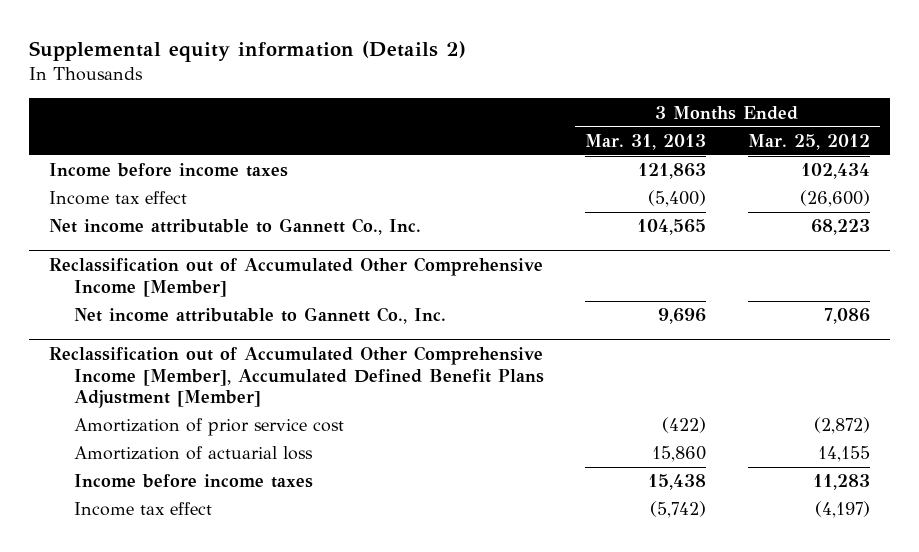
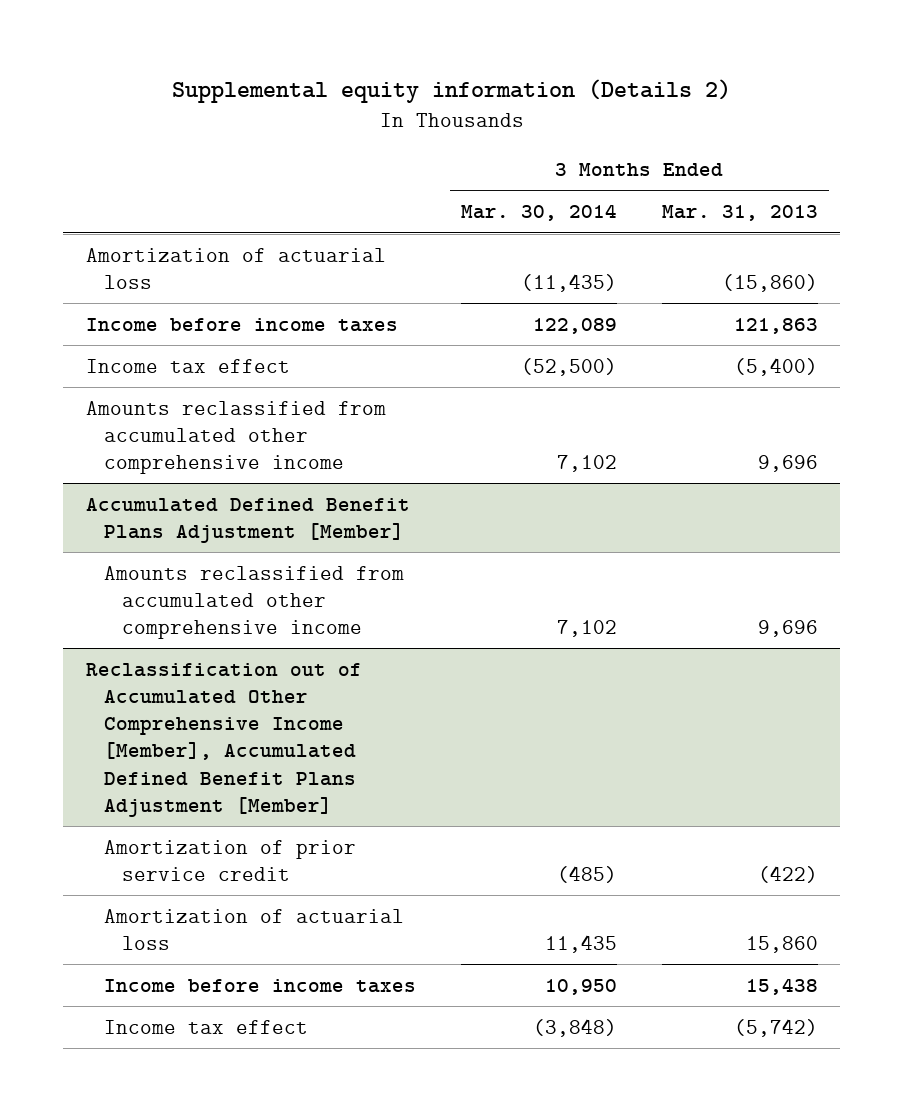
- | 3 Months Ended Mar. 31, 2013 | 3 Months Ended Mar. 25, 2012
+ | 3 Months Ended Mar. 30, 2014 | 3 Months Ended Mar. 31, 2013
+ Amortization of actuarial loss | (11,435) | (15,860)
- Net income attributable to Gannett Co., Inc. | 104,565 | 68,223
- Reclassification out of Accumulated Other Comprehensive Income [Member]
- Net income attributable to Gannett Co., Inc. | 9,696 | 7,086
+ Amounts reclassified from accumulated other comprehensive income | 7,102 | 9,696
+ Accumulated Defined Benefit Plans Adjustment [Member]
+ Amounts reclassified from accumulated other comprehensive income | 7,102 | 9,696
@ Reclassification out of Accumulated Other Comprehensive Income [Member], Accumulated Defined Benefit Plans Adjustment [Member]
- Amortization of prior service cost | (422) | (2,872)
+ Amortization of prior service credit | (485) | (422)

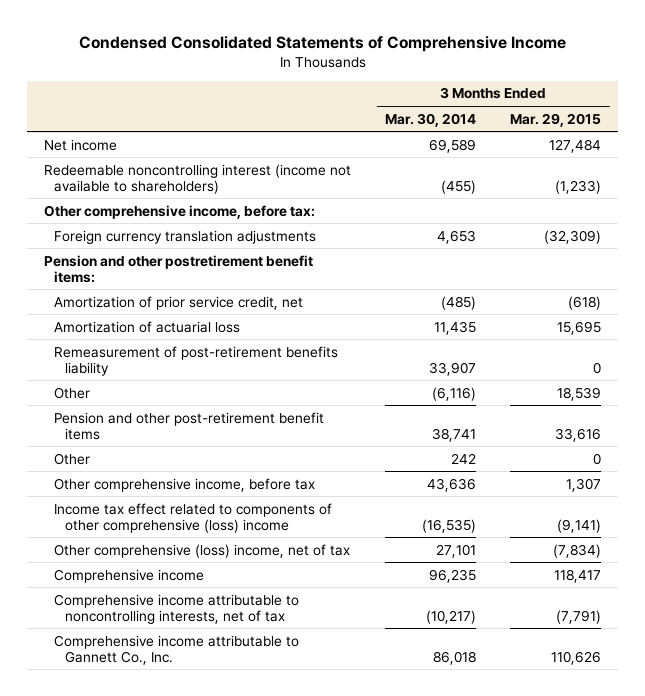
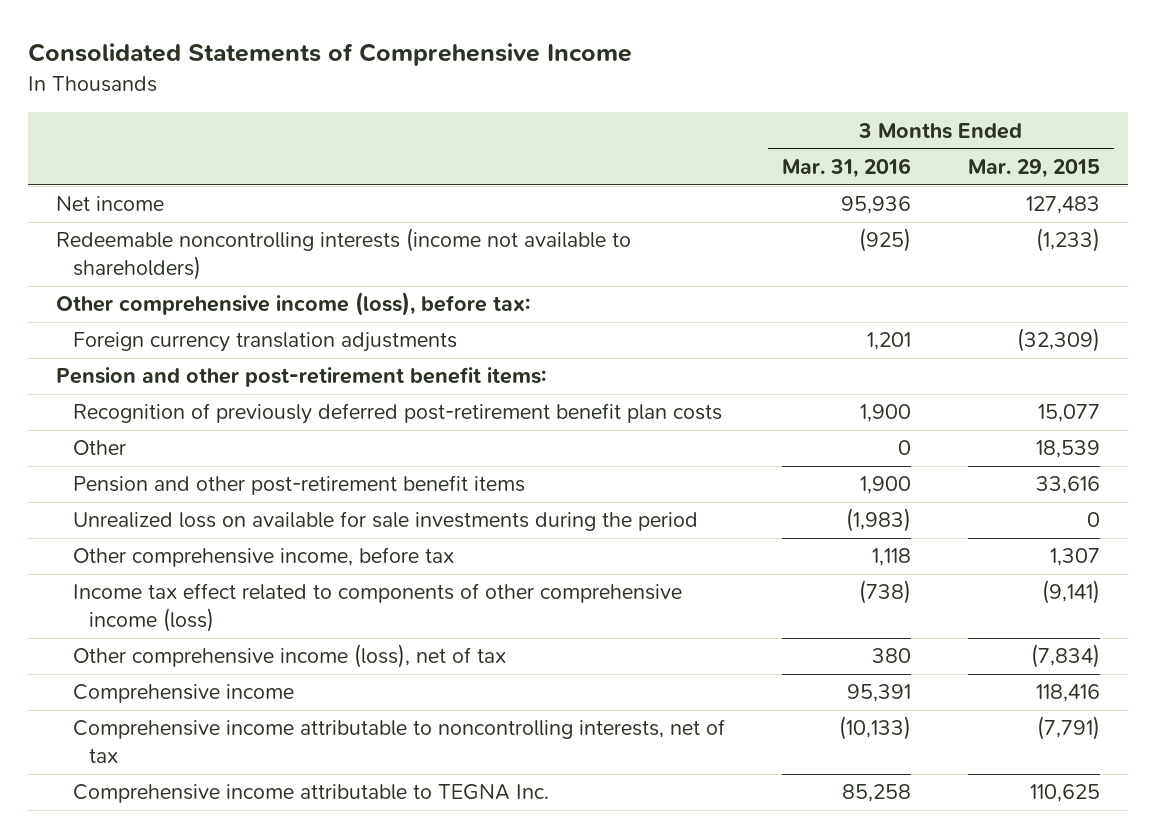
- Condensed Consolidated Statements of Comprehensive Income
+ Consolidated Statements of Comprehensive Income
- | 3 Months Ended Mar. 30, 2014 | 3 Months Ended Mar. 29, 2015
+ | 3 Months Ended Mar. 31, 2016 | 3 Months Ended Mar. 29, 2015
- Net income | 69,589 | 127,484
- Redeemable noncontrolling interest (income not available to shareholders) | (455) | (1,233)
- Other comprehensive income, before tax:
+ Net income | 95,936 | 127,483
+ Redeemable noncontrolling interests (income not available to shareholders) | (925) | (1,233)
+ Other comprehensive income (loss), before tax:
- Pension and other postretirement benefit items:
- Amortization of prior service credit, net | (485) | (618)
- Amortization of actuarial loss | 11,435 | 15,695
- Remeasurement of post-retirement benefits liability | 33,907 | 0
+ Pension and other post-retirement benefit items:
+ Recognition of previously deferred post-retirement benefit plan costs | 1,900 | 15,077
- Other | 242 | 0
+ Unrealized loss on available for sale investments during the period | (1,983) | 0
- Income tax effect related to components of other comprehensive (loss) income | (16,535) | (9,141)
- Other comprehensive (loss) income, net of tax | 27,101 | (7,834)
- Comprehensive income | 96,235 | 118,417
+ Income tax effect related to components of other comprehensive income (loss) | (738) | (9,141)
+ Other comprehensive income (loss), net of tax | 380 | (7,834)
+ Comprehensive income | 95,391 | 118,416
- Comprehensive income attributable to Gannett Co., Inc. | 86,018 | 110,626
+ Comprehensive income attributable to TEGNA Inc. | 85,258 | 110,625

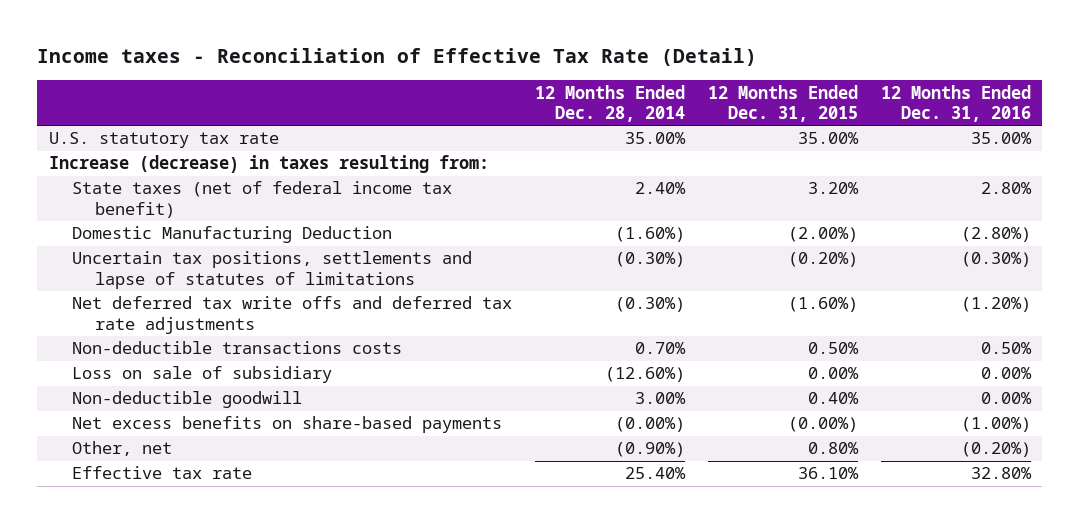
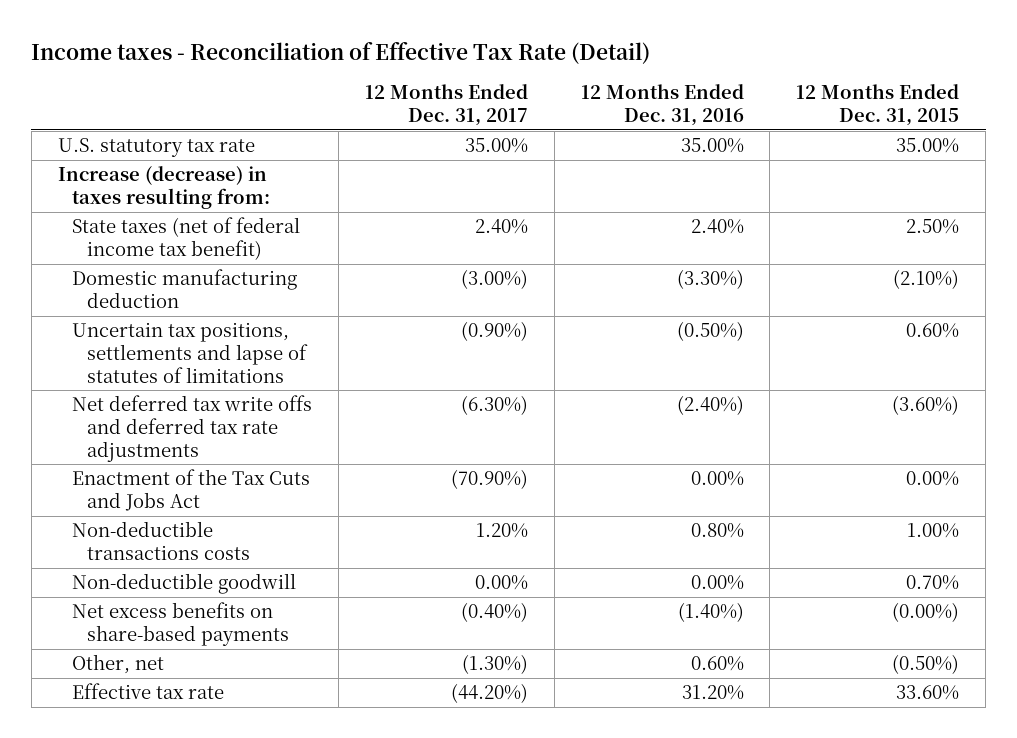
- | 12 Months Ended Dec. 28, 2014 | 12 Months Ended Dec. 31, 2015 | 12 Months Ended Dec. 31, 2016
+ | 12 Months Ended Dec. 31, 2017 | 12 Months Ended Dec. 31, 2016 | 12 Months Ended Dec. 31, 2015
- State taxes (net of federal income tax benefit) | 2.40% | 3.20% | 2.80%
- Domestic Manufacturing Deduction | (1.60%) | (2.00%) | (2.80%)
- Uncertain tax positions, settlements and lapse of statutes of limitations | (0.30%) | (0.20%) | (0.30%)
- Net deferred tax write offs and deferred tax rate adjustments | (0.30%) | (1.60%) | (1.20%)
- Non-deductible transactions costs | 0.70% | 0.50% | 0.50%
- Loss on sale of subsidiary | (12.60%) | 0.00% | 0.00%
- Non-deductible goodwill | 3.00% | 0.40% | 0.00%
- Net excess benefits on share-based payments | (0.00%) | (0.00%) | (1.00%)
- Other, net | (0.90%) | 0.80% | (0.20%)
- Effective tax rate | 25.40% | 36.10% | 32.80%
+ State taxes (net of federal income tax benefit) | 2.40% | 2.40% | 2.50%
+ Domestic manufacturing deduction | (3.00%) | (3.30%) | (2.10%)
+ Uncertain tax positions, settlements and lapse of statutes of limitations | (0.90%) | (0.50%) | 0.60%
+ Net deferred tax write offs and deferred tax rate adjustments | (6.30%) | (2.40%) | (3.60%)
+ Enactment of the Tax Cuts and Jobs Act | (70.90%) | 0.00% | 0.00%
+ Non-deductible transactions costs | 1.20% | 0.80% | 1.00%
+ Non-deductible goodwill | 0.00% | 0.00% | 0.70%
+ Net excess benefits on share-based payments | (0.40%) | (1.40%) | (0.00%)
+ Other, net | (1.30%) | 0.60% | (0.50%)
+ Effective tax rate | (44.20%) | 31.20% | 33.60%

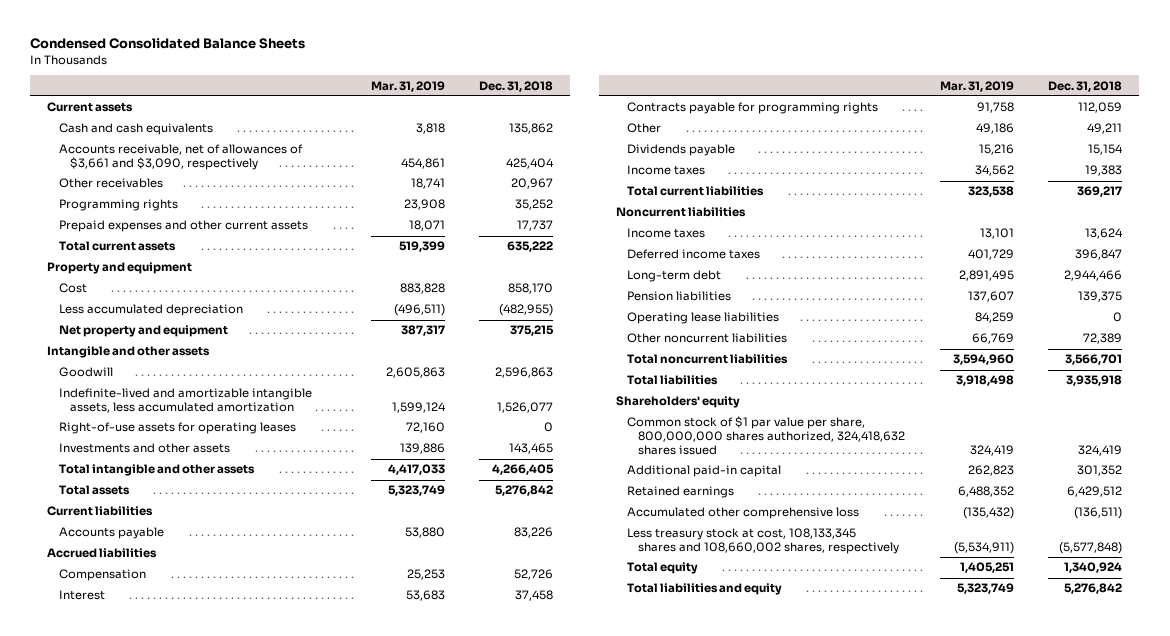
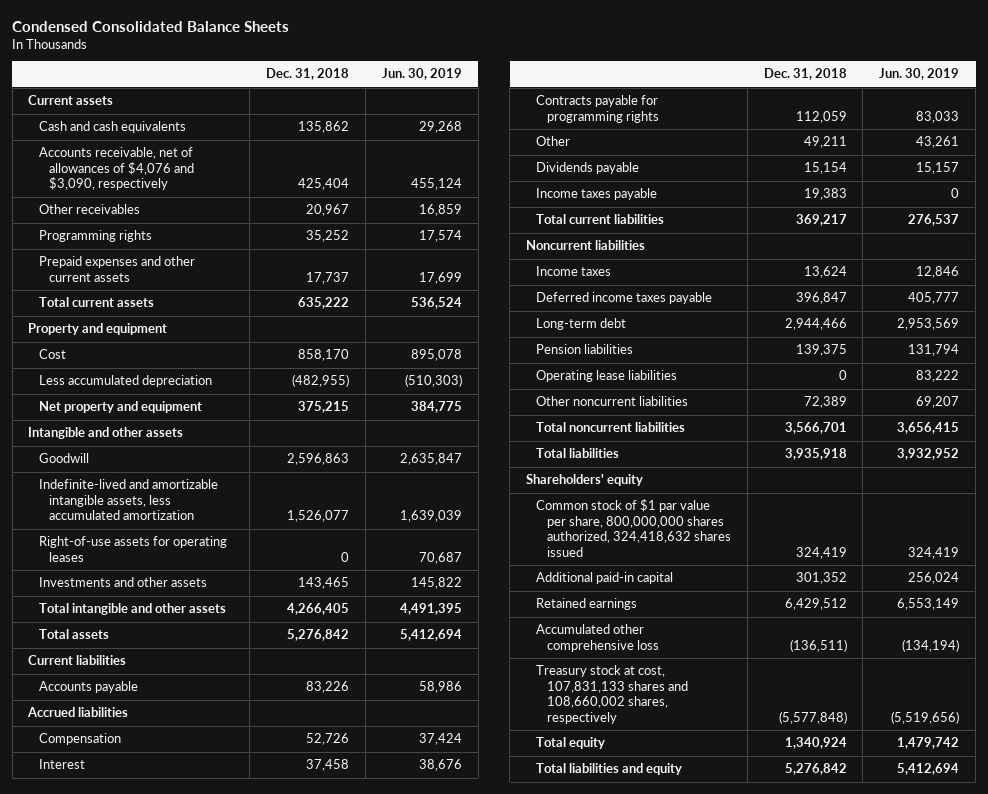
- | Mar. 31, 2019 | Dec. 31, 2018
+ | Dec. 31, 2018 | Jun. 30, 2019
- Accounts receivable, net of allowances of $3,661 and $3,090, respectively | 454,861 | 425,404
+ Accounts receivable, net of allowances of $4,076 and $3,090, respectively | 425,404 | 455,124
- Income taxes | 34,562 | 19,383
+ Income taxes payable | 19,383 | 0
- Deferred income taxes | 401,729 | 396,847
+ Deferred income taxes payable | 396,847 | 405,777
- Less treasury stock at cost, 108,133,345 shares and 108,660,002 shares, respectively | (5,534,911) | (5,577,848)
+ Treasury stock at cost, 107,831,133 shares and 108,660,002 shares, respectively | (5,577,848) | (5,519,656)

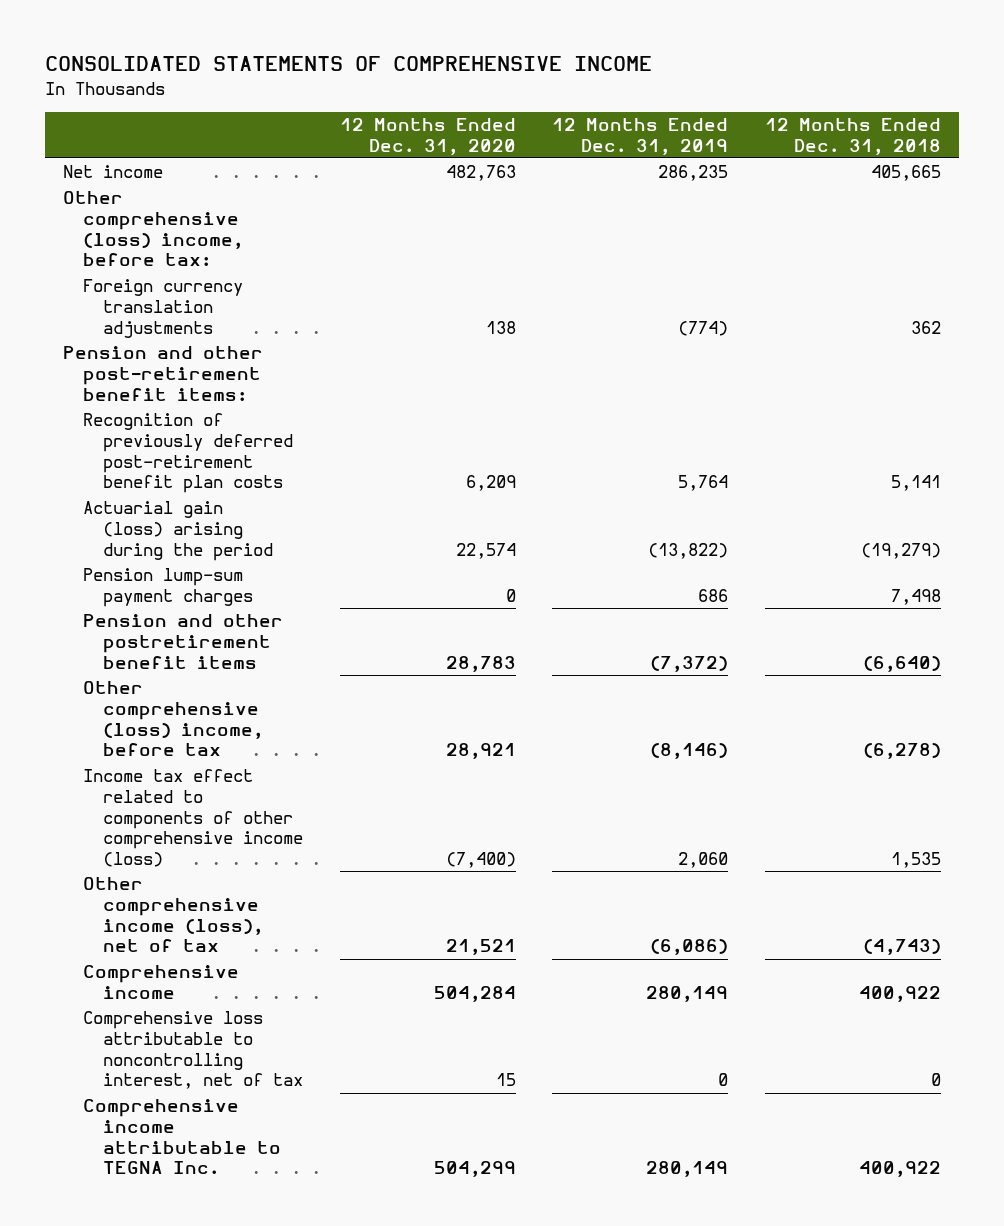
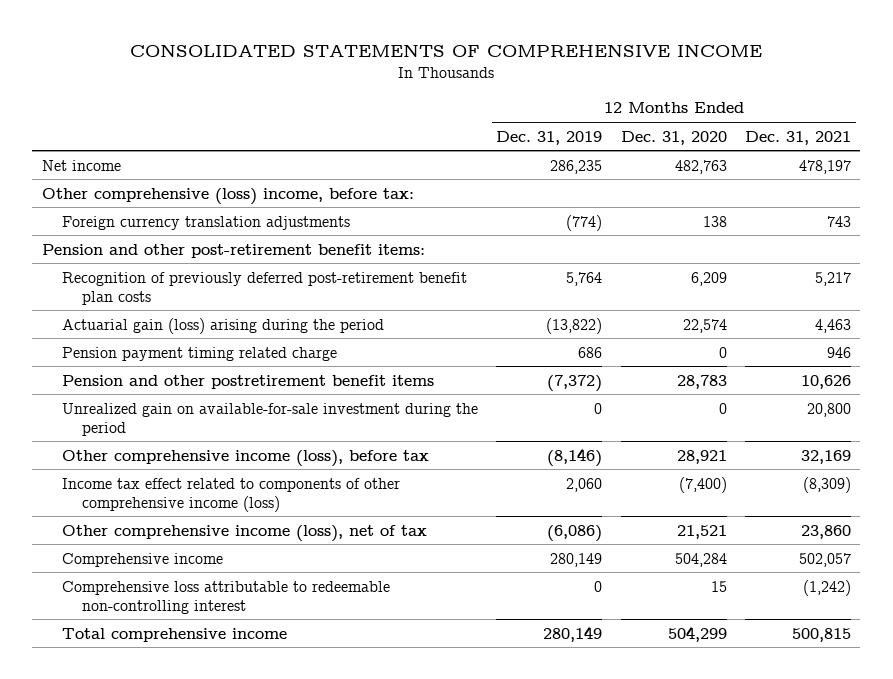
- | 12 Months Ended Dec. 31, 2020 | 12 Months Ended Dec. 31, 2019 | 12 Months Ended Dec. 31, 2018
+ | 12 Months Ended Dec. 31, 2019 | 12 Months Ended Dec. 31, 2020 | 12 Months Ended Dec. 31, 2021
- Pension lump-sum payment charges | 0 | 686 | 7,498
+ Pension payment timing related charge | 686 | 0 | 946
- Other comprehensive (loss) income, before tax | 28,921 | (8,146) | (6,278)
+ Unrealized gain on available-for-sale investment during the period | 0 | 0 | 20,800
+ Other comprehensive income (loss), before tax | (8,146) | 28,921 | 32,169
- Comprehensive loss attributable to noncontrolling interest, net of tax | 15 | 0 | 0
- Comprehensive income attributable to TEGNA Inc. | 504,299 | 280,149 | 400,922
+ Comprehensive loss attributable to redeemable non-controlling interest | 0 | 15 | (1,242)
+ Total comprehensive income | 280,149 | 504,299 | 500,815

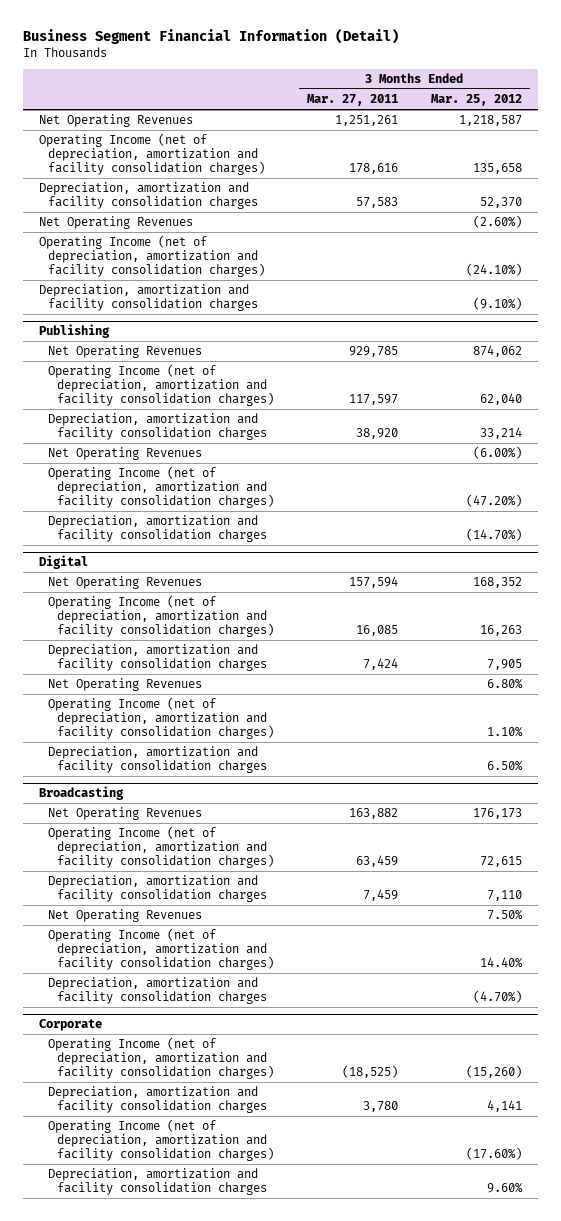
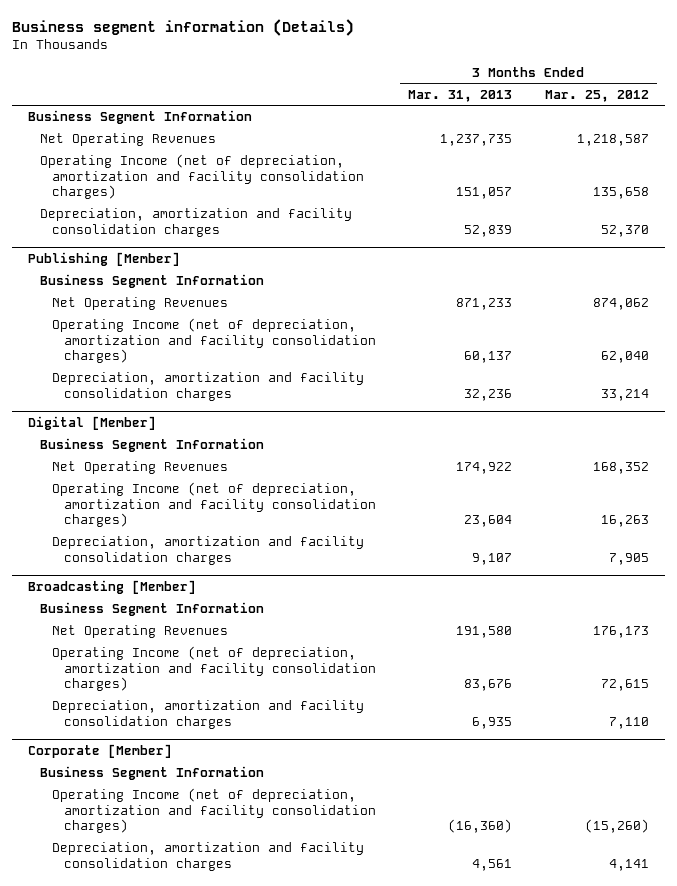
- Business Segment Financial Information (Detail)
+ Business segment information (Details)
- | 3 Months Ended Mar. 27, 2011 | 3 Months Ended Mar. 25, 2012
+ | 3 Months Ended Mar. 31, 2013 | 3 Months Ended Mar. 25, 2012
+ Business Segment Information
- Net Operating Revenues | | (2.60%)
- Operating Income (net of depreciation, amortization and facility consolidation charges) | | (24.10%)
- Depreciation, amortization and facility consolidation charges | | (9.10%)
- Publishing
+ Publishing [Member]
+ Business Segment Information
- Net Operating Revenues | | (6.00%)
- Operating Income (net of depreciation, amortization and facility consolidation charges) | | (47.20%)
- Depreciation, amortization and facility consolidation charges | | (14.70%)
- Digital
+ Digital [Member]
+ Business Segment Information
- Net Operating Revenues | | 6.80%
- Operating Income (net of depreciation, amortization and facility consolidation charges) | | 1.10%
- Depreciation, amortization and facility consolidation charges | | 6.50%
- Broadcasting
+ Broadcasting [Member]
+ Business Segment Information
- Net Operating Revenues | | 7.50%
- Operating Income (net of depreciation, amortization and facility consolidation charges) | | 14.40%
- Depreciation, amortization and facility consolidation charges | | (4.70%)
- Corporate
+ Corporate [Member]
+ Business Segment Information
- Operating Income (net of depreciation, amortization and facility consolidation charges) | | (17.60%)
- Depreciation, amortization and facility consolidation charges | | 9.60%

